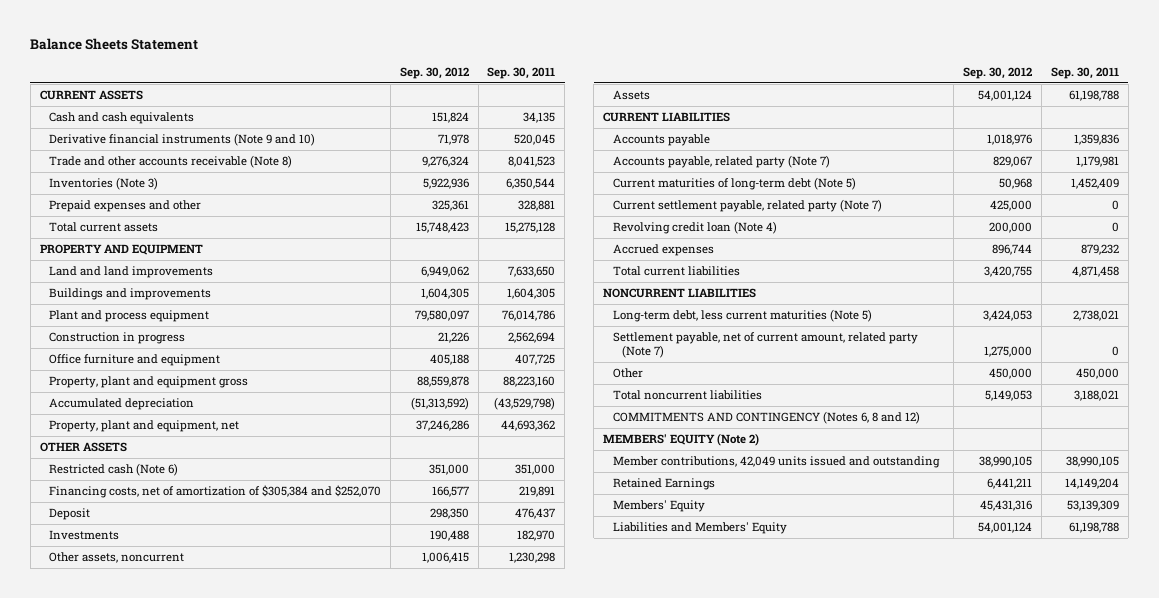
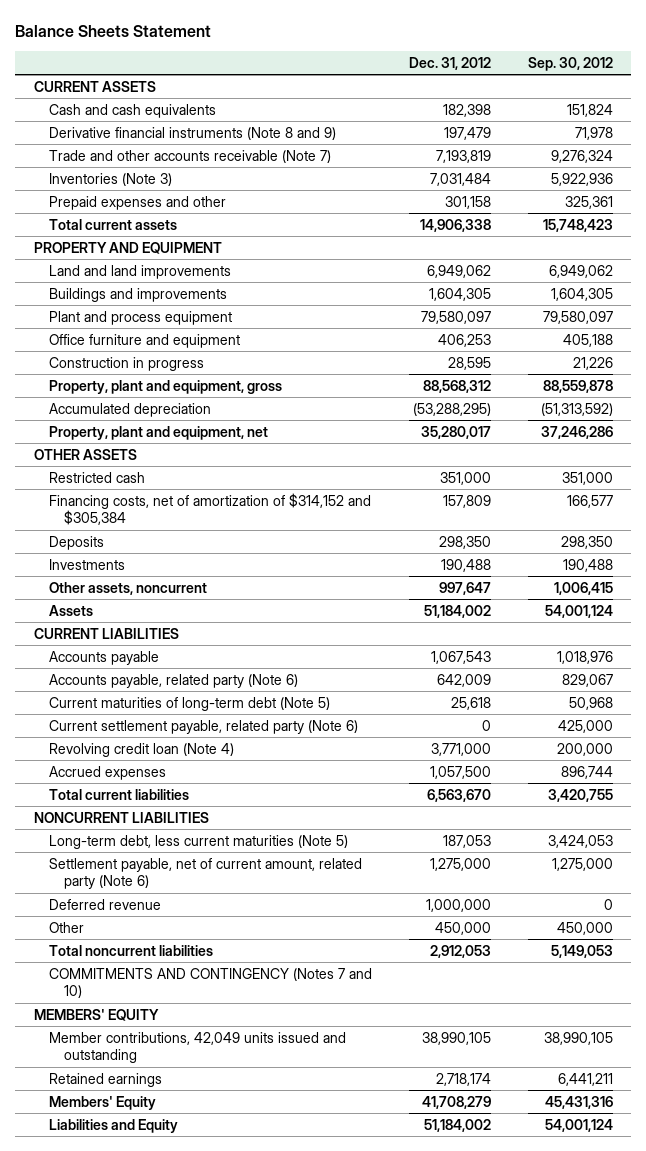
- | Sep. 30, 2012 | Sep. 30, 2011
+ | Dec. 31, 2012 | Sep. 30, 2012
- Derivative financial instruments (Note 9 and 10) | 71,978 | 520,045
- Trade and other accounts receivable (Note 8) | 9,276,324 | 8,041,523
+ Derivative financial instruments (Note 8 and 9) | 197,479 | 71,978
+ Trade and other accounts receivable (Note 7) | 7,193,819 | 9,276,324
- Property, plant and equipment gross | 88,559,878 | 88,223,160
moved down: Construction in progress | 28,595 | 21,226
+ Property, plant and equipment, gross | 88,568,312 | 88,559,878
- Restricted cash (Note 6) | 351,000 | 351,000
- Financing costs, net of amortization of $305,384 and $252,070 | 166,577 | 219,891
- Deposit | 298,350 | 476,437
+ Restricted cash | 351,000 | 351,000
+ Financing costs, net of amortization of $314,152 and $305,384 | 157,809 | 166,577
+ Deposits | 298,350 | 298,350
- Accounts payable, related party (Note 7) | 829,067 | 1,179,981
+ Accounts payable, related party (Note 6) | 642,009 | 829,067
- Current settlement payable, related party (Note 7) | 425,000 | 0
+ Current settlement payable, related party (Note 6) | 0 | 425,000
- Settlement payable, net of current amount, related party (Note 7) | 1,275,000 | 0
+ Settlement payable, net of current amount, related party (Note 6) | 1,275,000 | 1,275,000
+ Deferred revenue | 1,000,000 | 0
- COMMITMENTS AND CONTINGENCY (Notes 6, 8 and 12)
- MEMBERS' EQUITY (Note 2)
+ COMMITMENTS AND CONTINGENCY (Notes 7 and 10)
+ MEMBERS' EQUITY
- Retained Earnings | 6,441,211 | 14,149,204
+ Retained earnings | 2,718,174 | 6,441,211
- Liabilities and Members' Equity | 54,001,124 | 61,198,788
+ Liabilities and Equity | 51,184,002 | 54,001,124

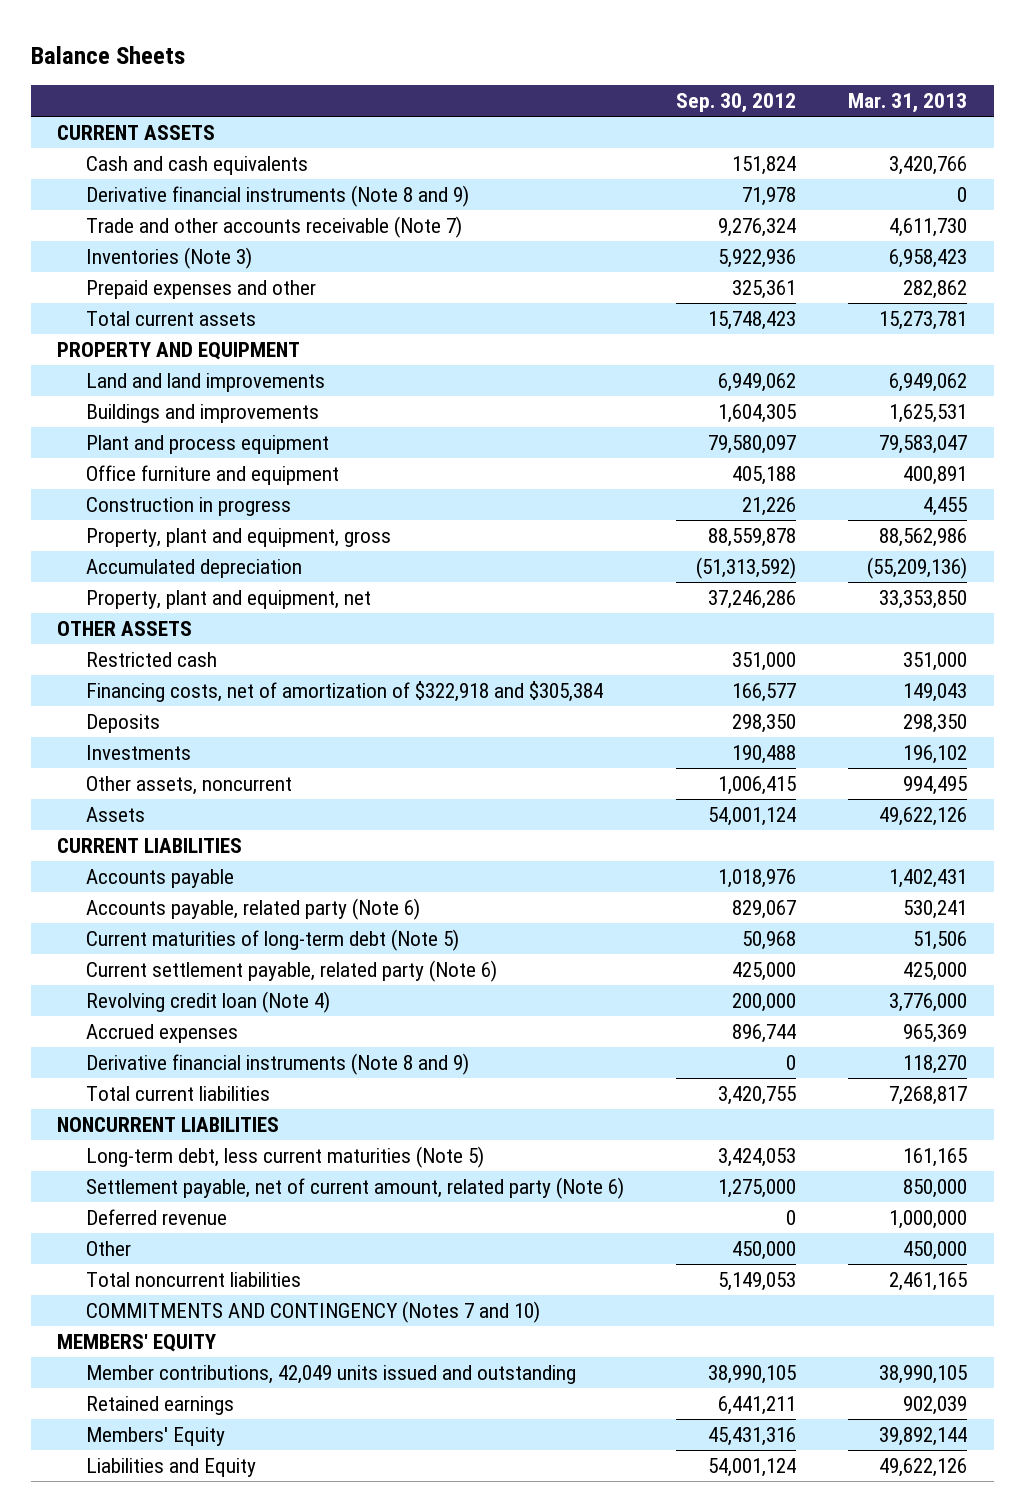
- Balance Sheets Statement
+ Balance Sheets
- | Dec. 31, 2012 | Sep. 30, 2012
+ | Sep. 30, 2012 | Mar. 31, 2013
- Financing costs, net of amortization of $314,152 and $305,384 | 157,809 | 166,577
+ Financing costs, net of amortization of $322,918 and $305,384 | 166,577 | 149,043
+ Derivative financial instruments (Note 8 and 9) | 0 | 118,270

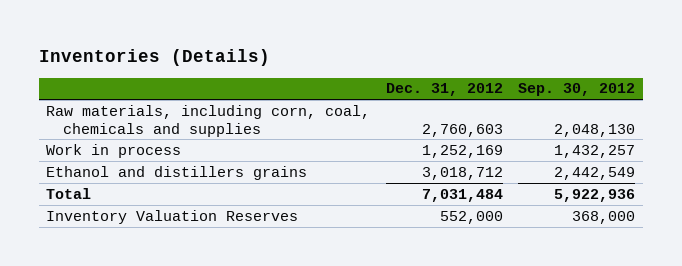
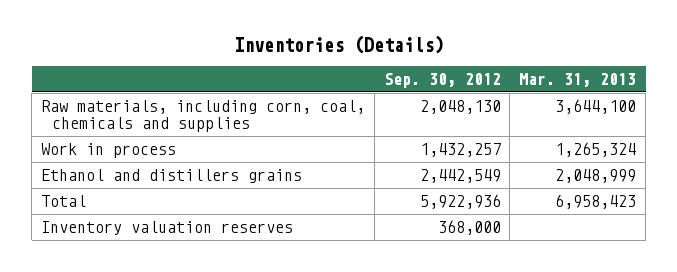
- | Dec. 31, 2012 | Sep. 30, 2012
+ | Sep. 30, 2012 | Mar. 31, 2013
- Inventory Valuation Reserves | 552,000 | 368,000
+ Inventory valuation reserves | 368,000 |

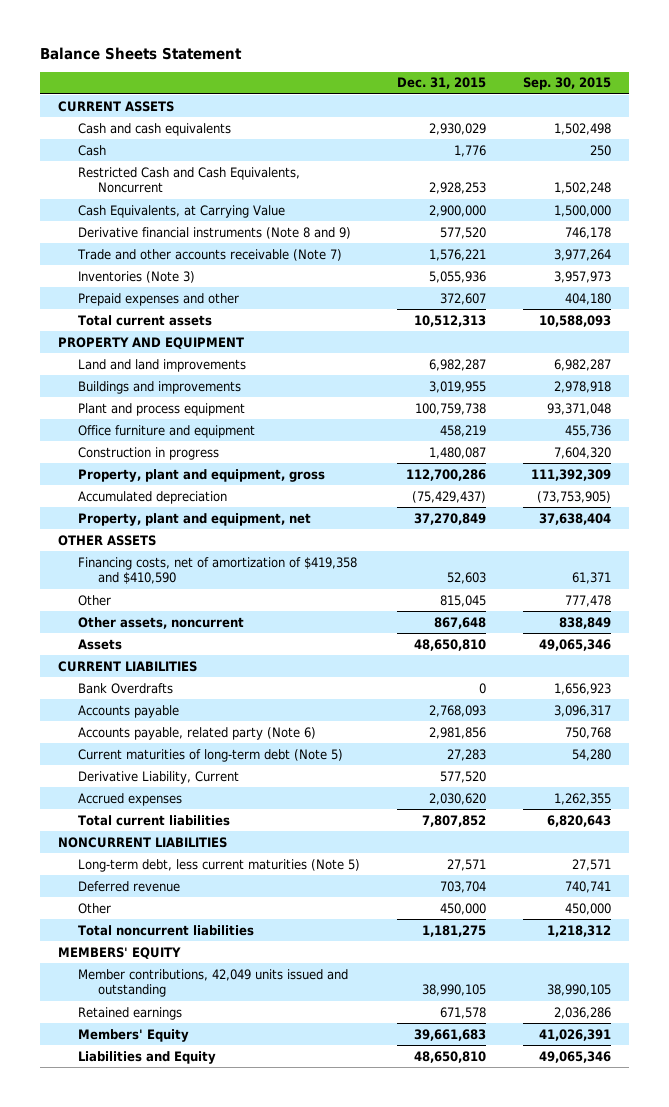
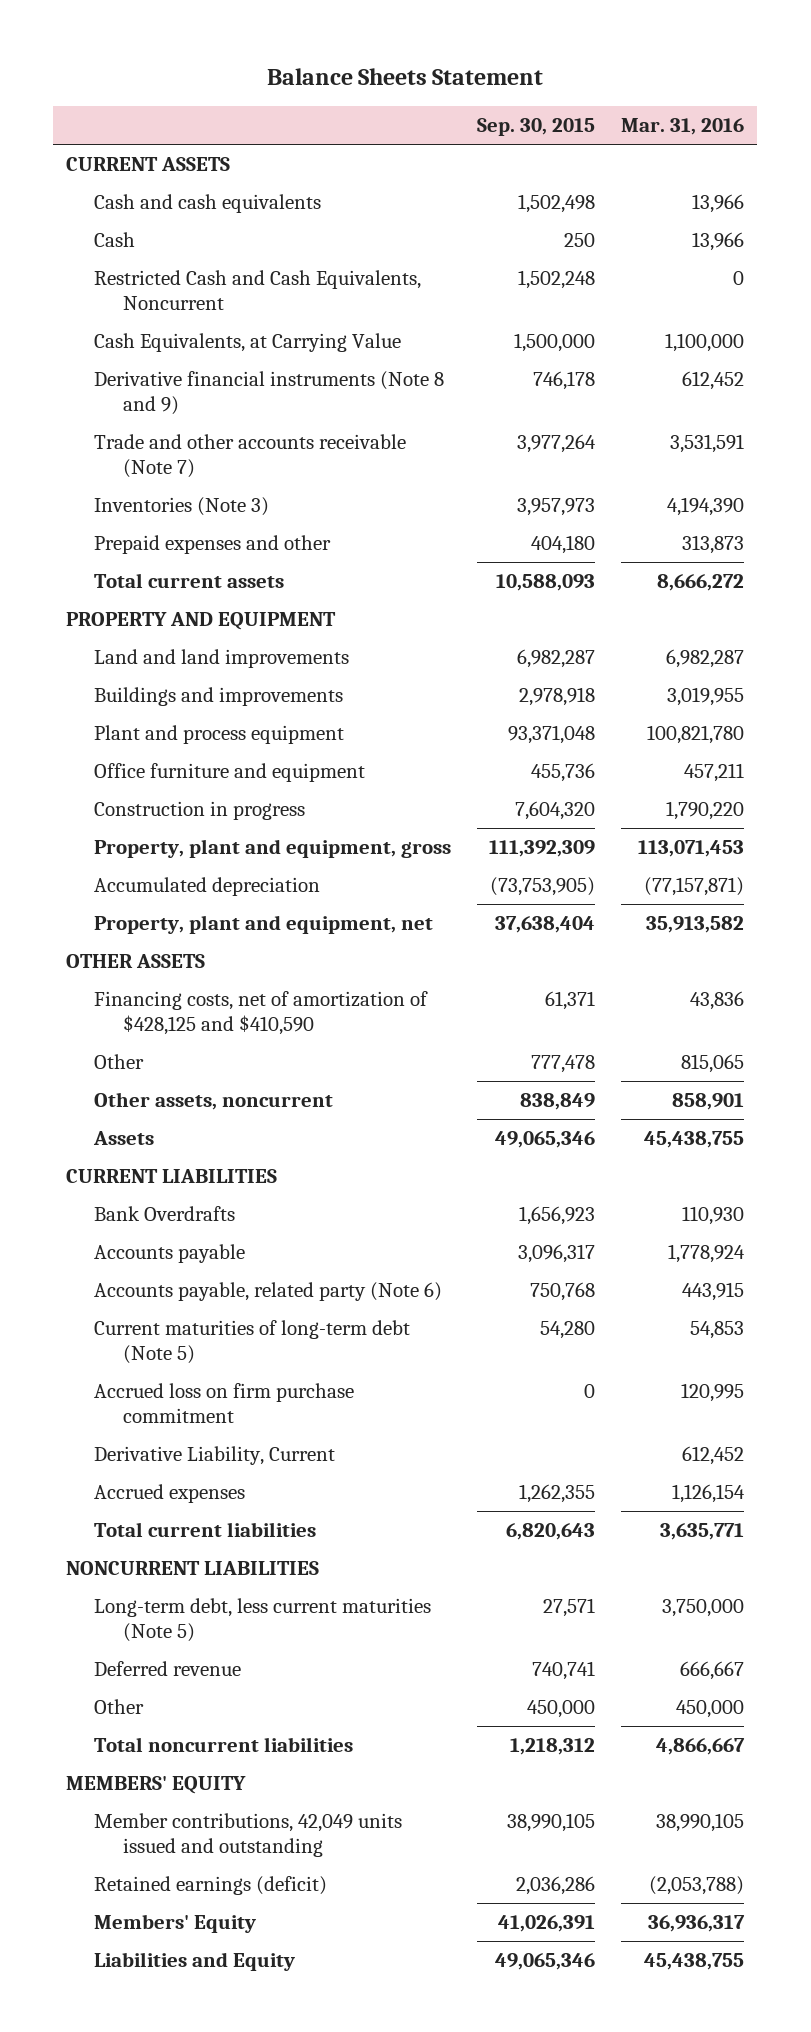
- | Dec. 31, 2015 | Sep. 30, 2015
+ | Sep. 30, 2015 | Mar. 31, 2016
- Financing costs, net of amortization of $419,358 and $410,590 | 52,603 | 61,371
+ Financing costs, net of amortization of $428,125 and $410,590 | 61,371 | 43,836
+ Accrued loss on firm purchase commitment | 0 | 120,995
- Retained earnings | 671,578 | 2,036,286
+ Retained earnings (deficit) | 2,036,286 | (2,053,788)

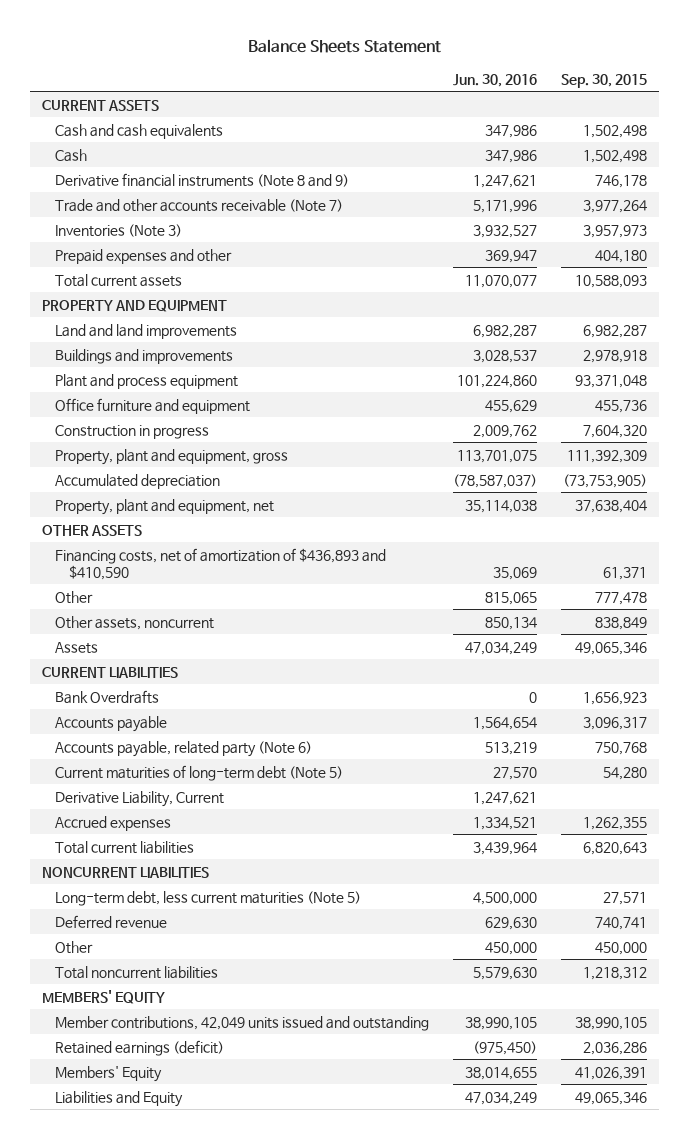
- | Sep. 30, 2015 | Mar. 31, 2016
+ | Jun. 30, 2016 | Sep. 30, 2015
- Cash | 250 | 13,966
- Restricted Cash and Cash Equivalents, Noncurrent | 1,502,248 | 0
- Cash Equivalents, at Carrying Value | 1,500,000 | 1,100,000
+ Cash | 347,986 | 1,502,498
- Financing costs, net of amortization of $428,125 and $410,590 | 61,371 | 43,836
+ Financing costs, net of amortization of $436,893 and $410,590 | 35,069 | 61,371
- Accrued loss on firm purchase commitment | 0 | 120,995

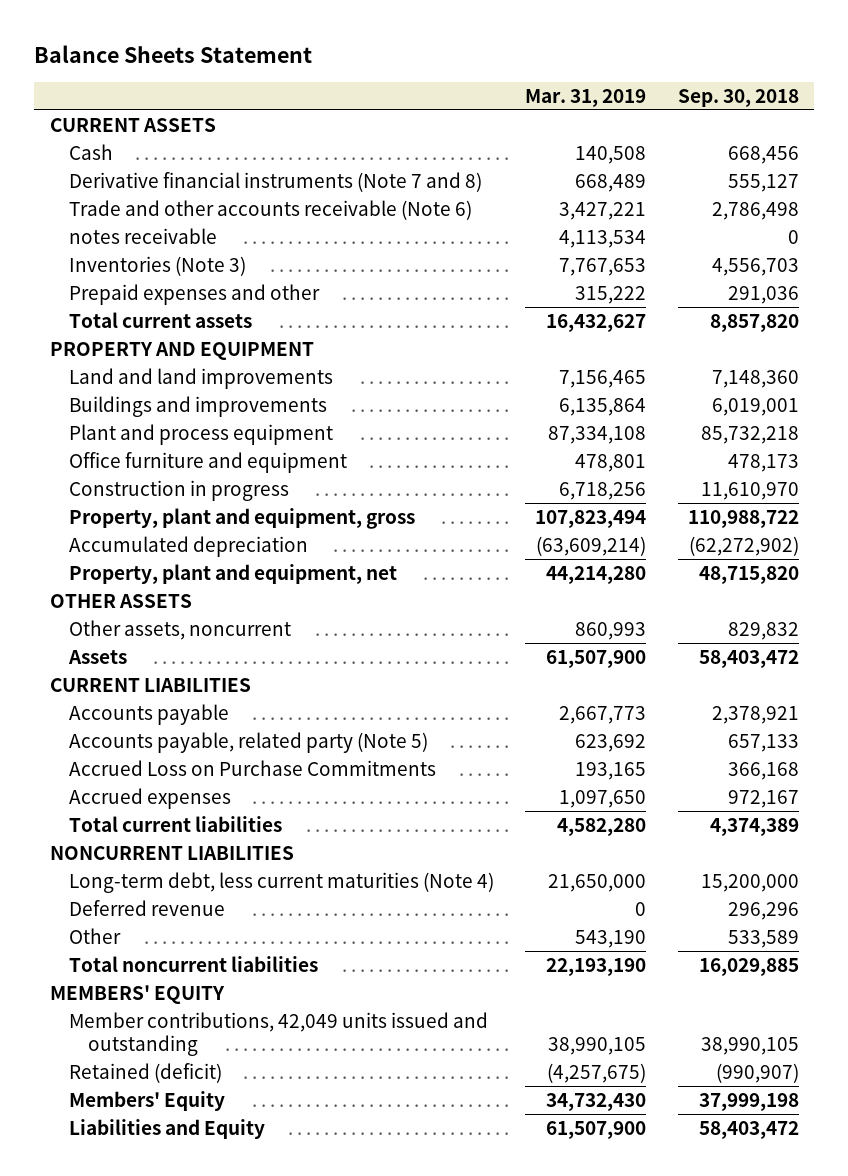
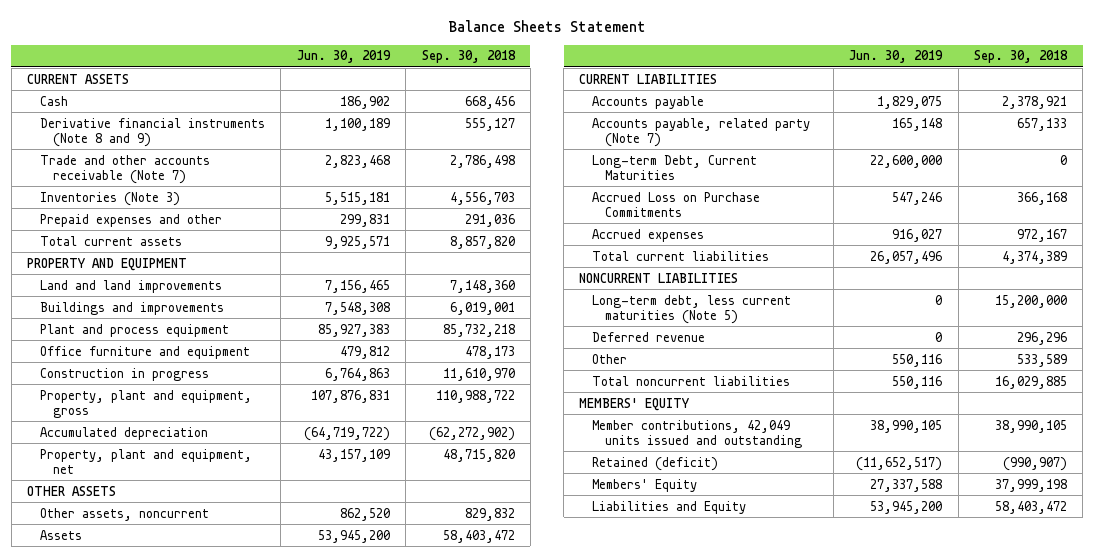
- | Mar. 31, 2019 | Sep. 30, 2018
+ | Jun. 30, 2019 | Sep. 30, 2018
- Derivative financial instruments (Note 7 and 8) | 668,489 | 555,127
- Trade and other accounts receivable (Note 6) | 3,427,221 | 2,786,498
- notes receivable | 4,113,534 | 0
+ Derivative financial instruments (Note 8 and 9) | 1,100,189 | 555,127
+ Trade and other accounts receivable (Note 7) | 2,823,468 | 2,786,498
- Accounts payable, related party (Note 5) | 623,692 | 657,133
+ Accounts payable, related party (Note 7) | 165,148 | 657,133
+ Long-term Debt, Current Maturities | 22,600,000 | 0
- Long-term debt, less current maturities (Note 4) | 21,650,000 | 15,200,000
+ Long-term debt, less current maturities (Note 5) | 0 | 15,200,000

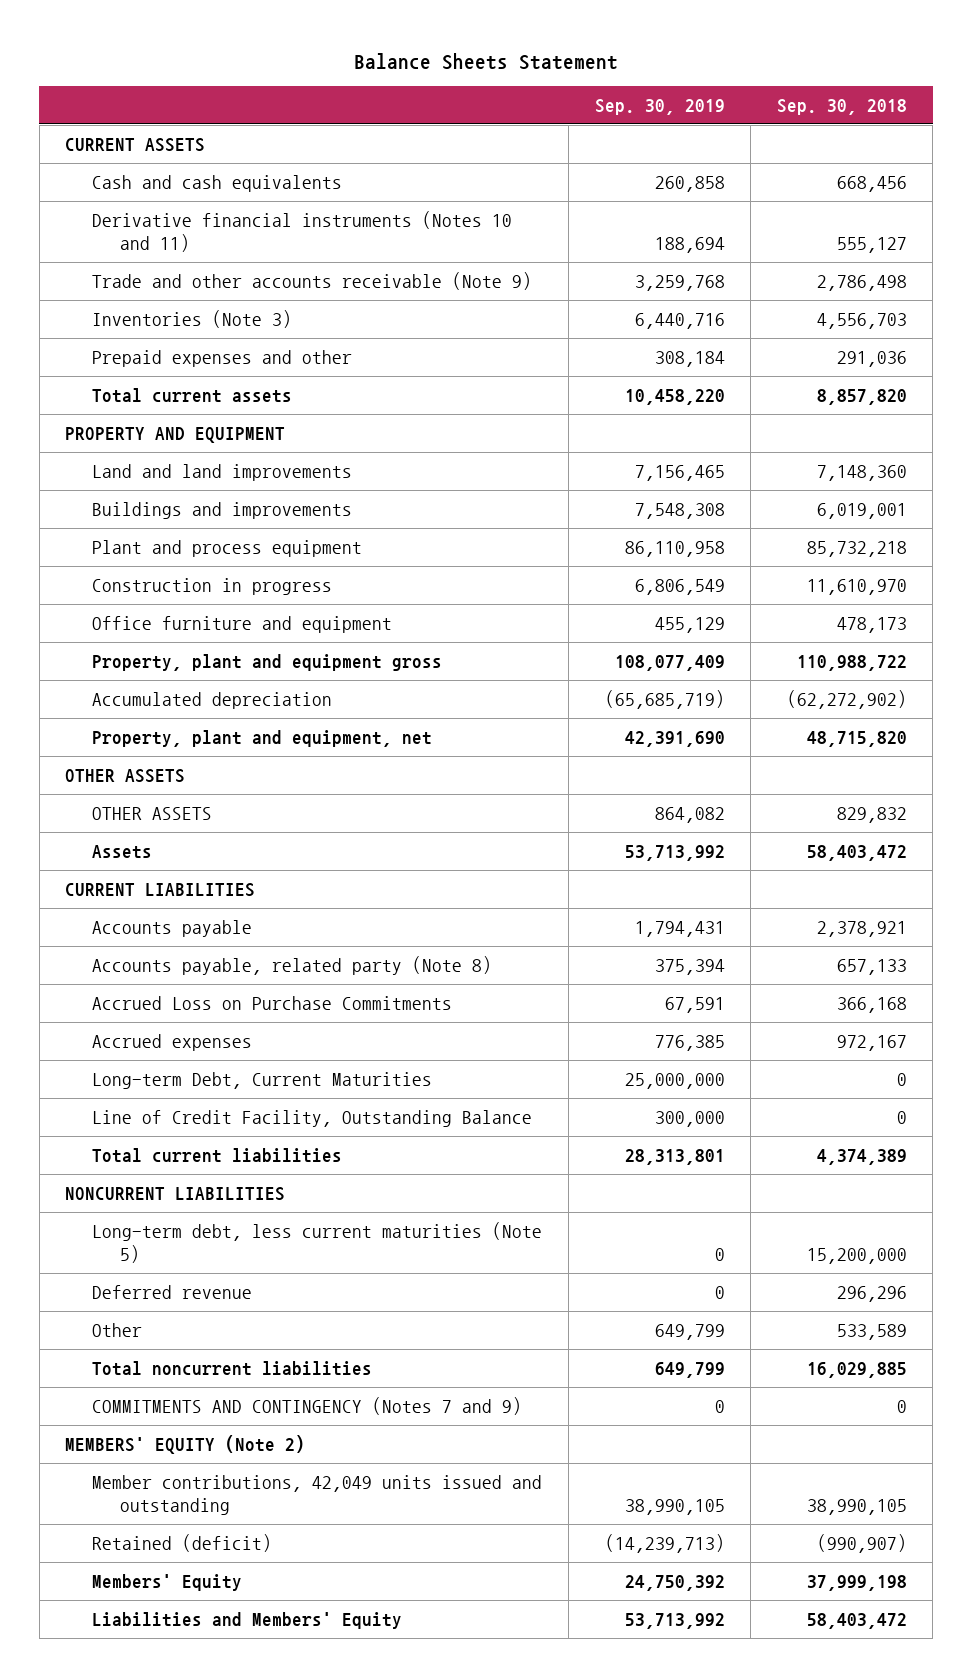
- | Jun. 30, 2019 | Sep. 30, 2018
+ | Sep. 30, 2019 | Sep. 30, 2018
- Cash | 186,902 | 668,456
- Derivative financial instruments (Note 8 and 9) | 1,100,189 | 555,127
- Trade and other accounts receivable (Note 7) | 2,823,468 | 2,786,498
+ Cash and cash equivalents | 260,858 | 668,456
+ Derivative financial instruments (Notes 10 and 11) | 188,694 | 555,127
+ Trade and other accounts receivable (Note 9) | 3,259,768 | 2,786,498
- Property, plant and equipment, gross | 107,876,831 | 110,988,722
moved down: Office furniture and equipment | 455,129 | 478,173
+ Property, plant and equipment gross | 108,077,409 | 110,988,722
- Other assets, noncurrent | 862,520 | 829,832
+ OTHER ASSETS | 864,082 | 829,832
- Accounts payable, related party (Note 7) | 165,148 | 657,133
+ Accounts payable, related party (Note 8) | 375,394 | 657,133
moved down: Long-term Debt, Current Maturities | 25,000,000 | 0
+ Line of Credit Facility, Outstanding Balance | 300,000 | 0
- MEMBERS' EQUITY
+ COMMITMENTS AND CONTINGENCY (Notes 7 and 9) | 0 | 0
+ MEMBERS' EQUITY (Note 2)
- Liabilities and Equity | 53,945,200 | 58,403,472
+ Liabilities and Members' Equity | 53,713,992 | 58,403,472

